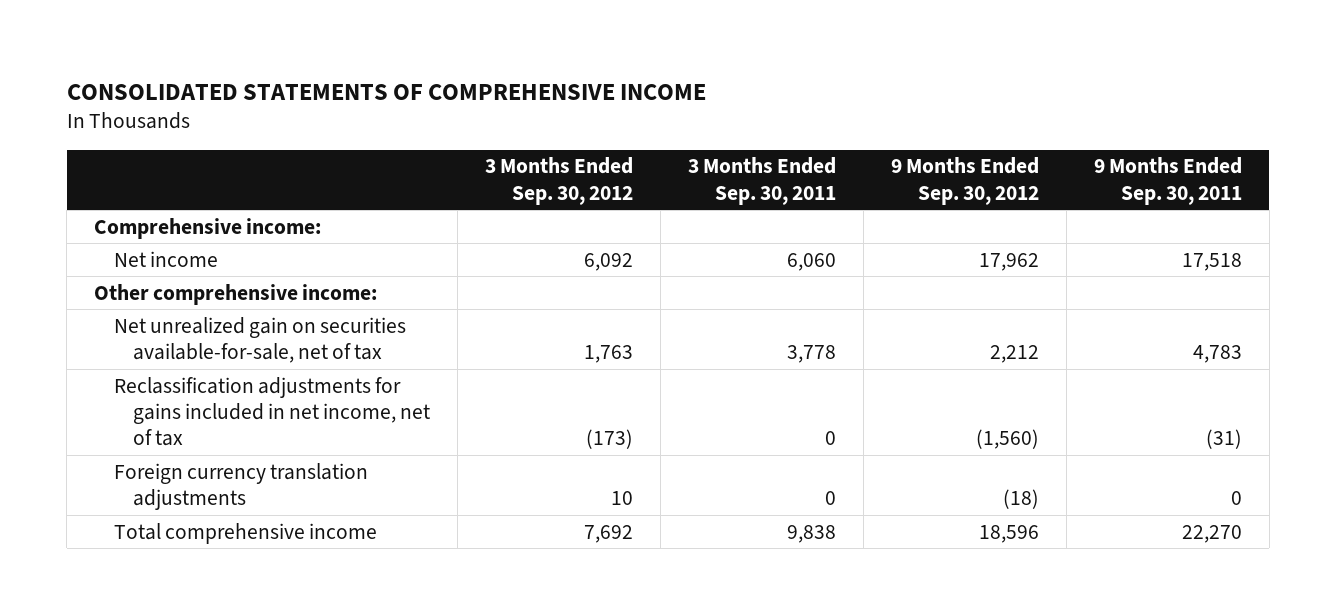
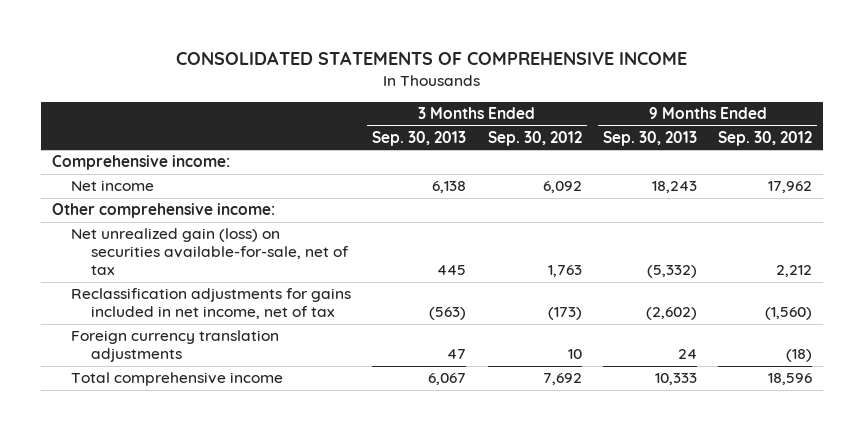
- | 3 Months Ended Sep. 30, 2012 | 3 Months Ended Sep. 30, 2011 | 9 Months Ended Sep. 30, 2012 | 9 Months Ended Sep. 30, 2011
+ | 3 Months Ended Sep. 30, 2013 | 3 Months Ended Sep. 30, 2012 | 9 Months Ended Sep. 30, 2013 | 9 Months Ended Sep. 30, 2012
- Net unrealized gain on securities available-for-sale, net of tax | 1,763 | 3,778 | 2,212 | 4,783
+ Net unrealized gain (loss) on securities available-for-sale, net of tax | 445 | 1,763 | (5,332) | 2,212

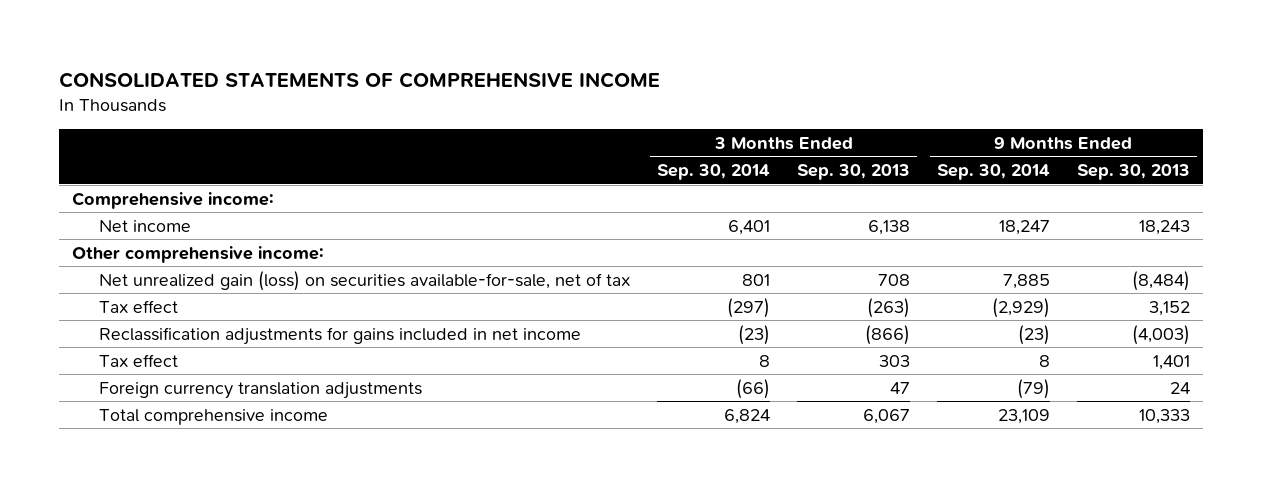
- | 3 Months Ended Sep. 30, 2013 | 3 Months Ended Sep. 30, 2012 | 9 Months Ended Sep. 30, 2013 | 9 Months Ended Sep. 30, 2012
+ | 3 Months Ended Sep. 30, 2014 | 3 Months Ended Sep. 30, 2013 | 9 Months Ended Sep. 30, 2014 | 9 Months Ended Sep. 30, 2013
- Net unrealized gain (loss) on securities available-for-sale, net of tax | 445 | 1,763 | (5,332) | 2,212
- Reclassification adjustments for gains included in net income, net of tax | (563) | (173) | (2,602) | (1,560)
+ Net unrealized gain (loss) on securities available-for-sale, net of tax | 801 | 708 | 7,885 | (8,484)
+ Tax effect | (297) | (263) | (2,929) | 3,152
+ Reclassification adjustments for gains included in net income | (23) | (866) | (23) | (4,003)
+ Tax effect | 8 | 303 | 8 | 1,401

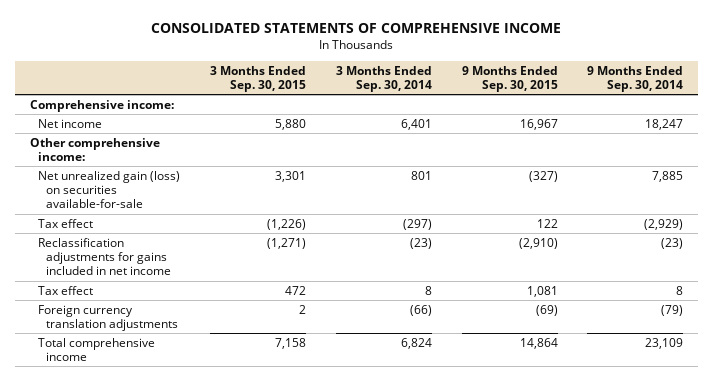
- | 3 Months Ended Sep. 30, 2014 | 3 Months Ended Sep. 30, 2013 | 9 Months Ended Sep. 30, 2014 | 9 Months Ended Sep. 30, 2013
+ | 3 Months Ended Sep. 30, 2015 | 3 Months Ended Sep. 30, 2014 | 9 Months Ended Sep. 30, 2015 | 9 Months Ended Sep. 30, 2014
- Net unrealized gain (loss) on securities available-for-sale, net of tax | 801 | 708 | 7,885 | (8,484)
+ Net unrealized gain (loss) on securities available-for-sale | 3,301 | 801 | (327) | 7,885

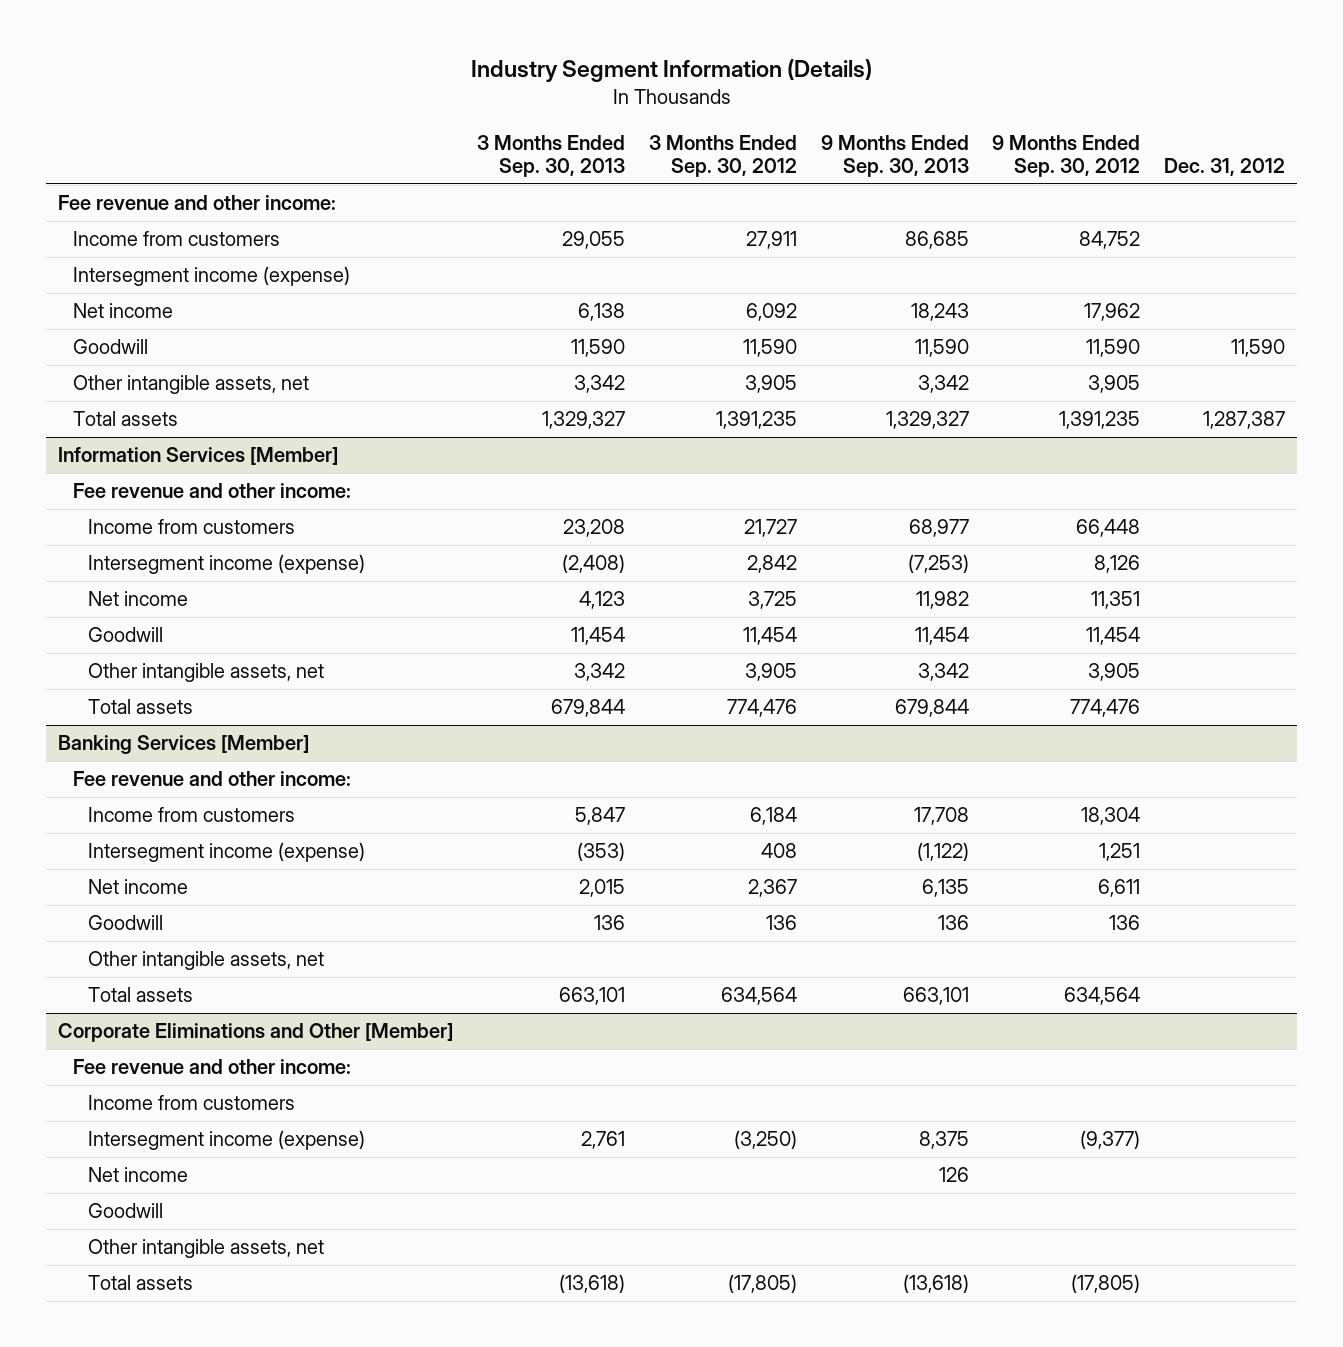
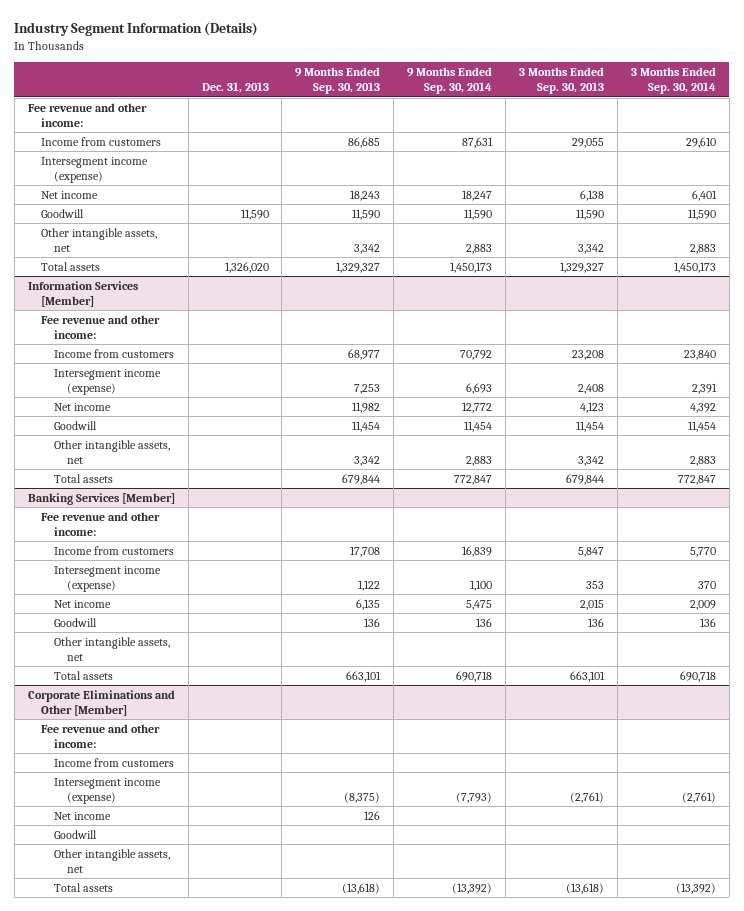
- | 3 Months Ended Sep. 30, 2013 | 3 Months Ended Sep. 30, 2012 | 9 Months Ended Sep. 30, 2013 | 9 Months Ended Sep. 30, 2012 | Dec. 31, 2012
+ | Dec. 31, 2013 | 9 Months Ended Sep. 30, 2013 | 9 Months Ended Sep. 30, 2014 | 3 Months Ended Sep. 30, 2013 | 3 Months Ended Sep. 30, 2014
@ Information Services [Member]
- Intersegment income (expense) | (2,408) | 2,842 | (7,253) | 8,126 |
+ Intersegment income (expense) | | 7,253 | 6,693 | 2,408 | 2,391
@ Banking Services [Member]
- Intersegment income (expense) | (353) | 408 | (1,122) | 1,251 |
+ Intersegment income (expense) | | 1,122 | 1,100 | 353 | 370
@ Corporate Eliminations and Other [Member]
- Intersegment income (expense) | 2,761 | (3,250) | 8,375 | (9,377) |
+ Intersegment income (expense) | | (8,375) | (7,793) | (2,761) | (2,761)

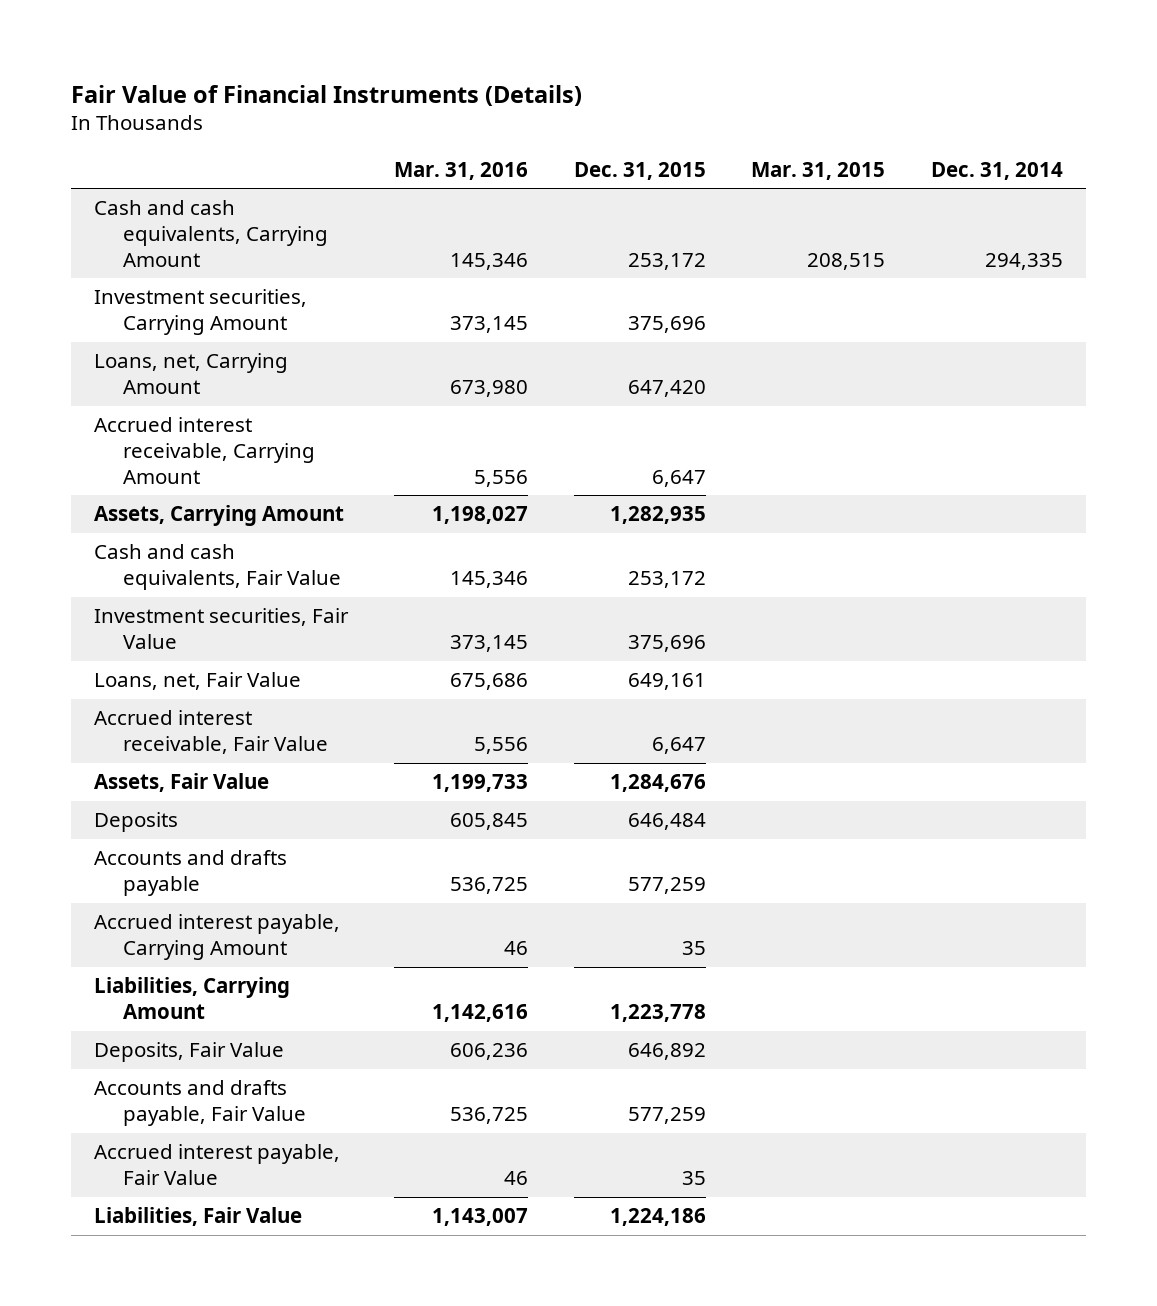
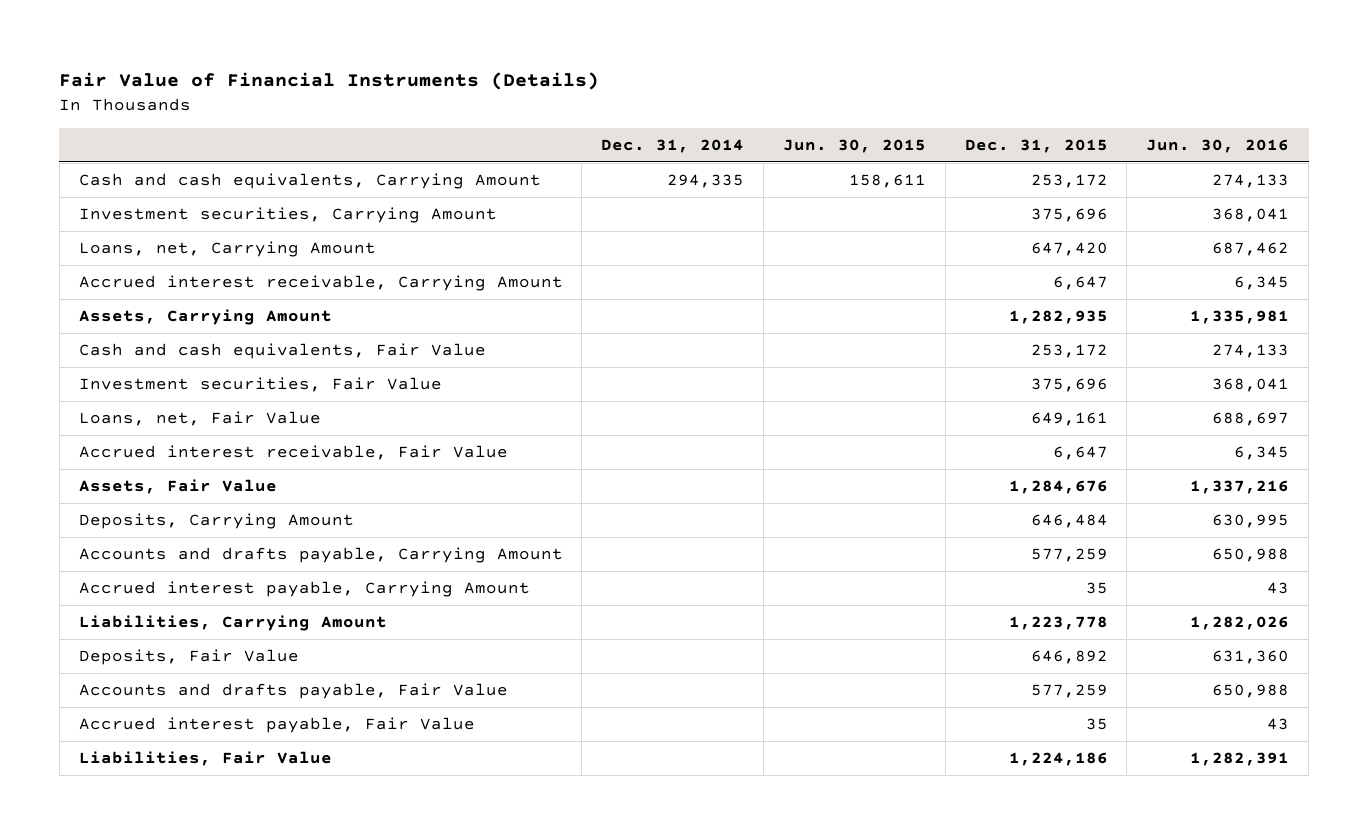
- | Mar. 31, 2016 | Dec. 31, 2015 | Mar. 31, 2015 | Dec. 31, 2014
+ | Dec. 31, 2014 | Jun. 30, 2015 | Dec. 31, 2015 | Jun. 30, 2016
- Deposits | 605,845 | 646,484 | |
- Accounts and drafts payable | 536,725 | 577,259 | |
+ Deposits, Carrying Amount | | | 646,484 | 630,995
+ Accounts and drafts payable, Carrying Amount | | | 577,259 | 650,988

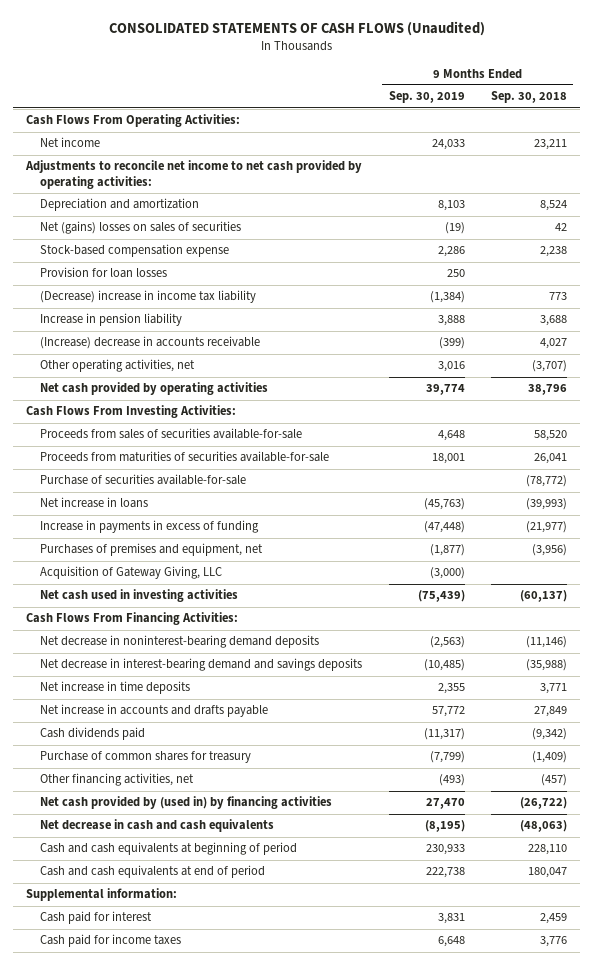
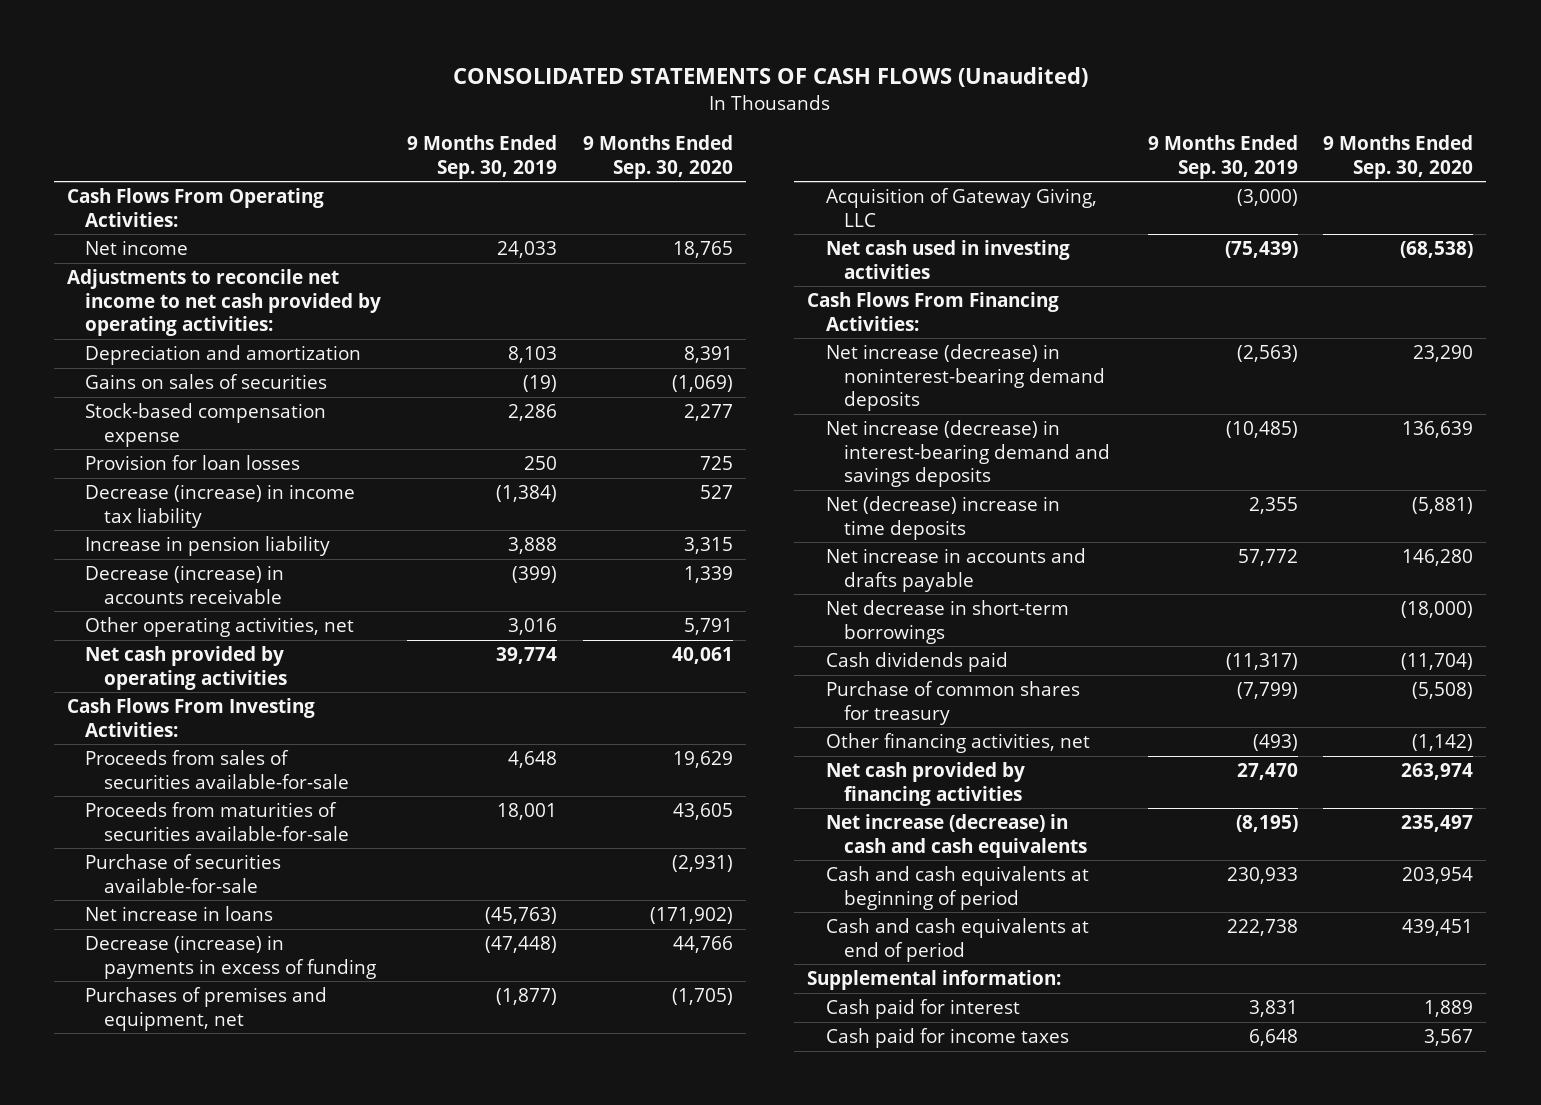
- | 9 Months Ended Sep. 30, 2019 | 9 Months Ended Sep. 30, 2018
+ | 9 Months Ended Sep. 30, 2019 | 9 Months Ended Sep. 30, 2020
- Net (gains) losses on sales of securities | (19) | 42
+ Gains on sales of securities | (19) | (1,069)
- (Decrease) increase in income tax liability | (1,384) | 773
+ Decrease (increase) in income tax liability | (1,384) | 527
- (Increase) decrease in accounts receivable | (399) | 4,027
+ Decrease (increase) in accounts receivable | (399) | 1,339
- Increase in payments in excess of funding | (47,448) | (21,977)
+ Decrease (increase) in payments in excess of funding | (47,448) | 44,766
- Net decrease in noninterest-bearing demand deposits | (2,563) | (11,146)
- Net decrease in interest-bearing demand and savings deposits | (10,485) | (35,988)
- Net increase in time deposits | 2,355 | 3,771
+ Net increase (decrease) in noninterest-bearing demand deposits | (2,563) | 23,290
+ Net increase (decrease) in interest-bearing demand and savings deposits | (10,485) | 136,639
+ Net (decrease) increase in time deposits | 2,355 | (5,881)
+ Net decrease in short-term borrowings | | (18,000)
- Net cash provided by (used in) by financing activities | 27,470 | (26,722)
- Net decrease in cash and cash equivalents | (8,195) | (48,063)
+ Net cash provided by financing activities | 27,470 | 263,974
+ Net increase (decrease) in cash and cash equivalents | (8,195) | 235,497

